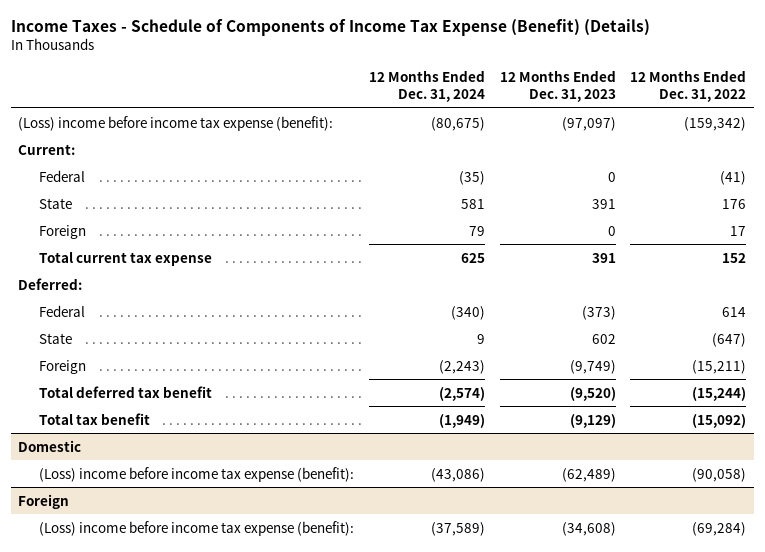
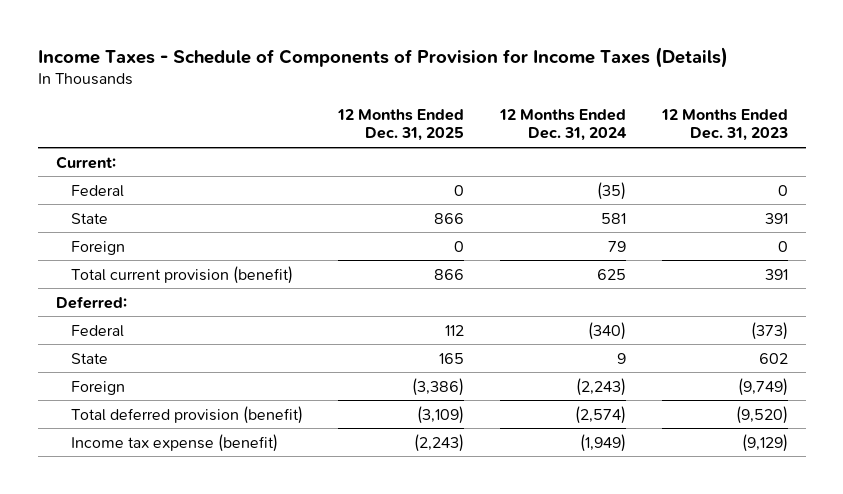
- Income Taxes - Schedule of Components of Income Tax Expense (Benefit) (Details)
+ Income Taxes - Schedule of Components of Provision for Income Taxes (Details)
- | 12 Months Ended Dec. 31, 2024 | 12 Months Ended Dec. 31, 2023 | 12 Months Ended Dec. 31, 2022
+ | 12 Months Ended Dec. 31, 2025 | 12 Months Ended Dec. 31, 2024 | 12 Months Ended Dec. 31, 2023
- (Loss) income before income tax expense (benefit): | (80,675) | (97,097) | (159,342)
- Total current tax expense | 625 | 391 | 152
+ Total current provision (benefit) | 866 | 625 | 391
- Total deferred tax benefit | (2,574) | (9,520) | (15,244)
- Total tax benefit | (1,949) | (9,129) | (15,092)
- Domestic
- (Loss) income before income tax expense (benefit): | (43,086) | (62,489) | (90,058)
- Foreign
- (Loss) income before income tax expense (benefit): | (37,589) | (34,608) | (69,284)
+ Total deferred provision (benefit) | (3,109) | (2,574) | (9,520)
+ Income tax expense (benefit) | (2,243) | (1,949) | (9,129)

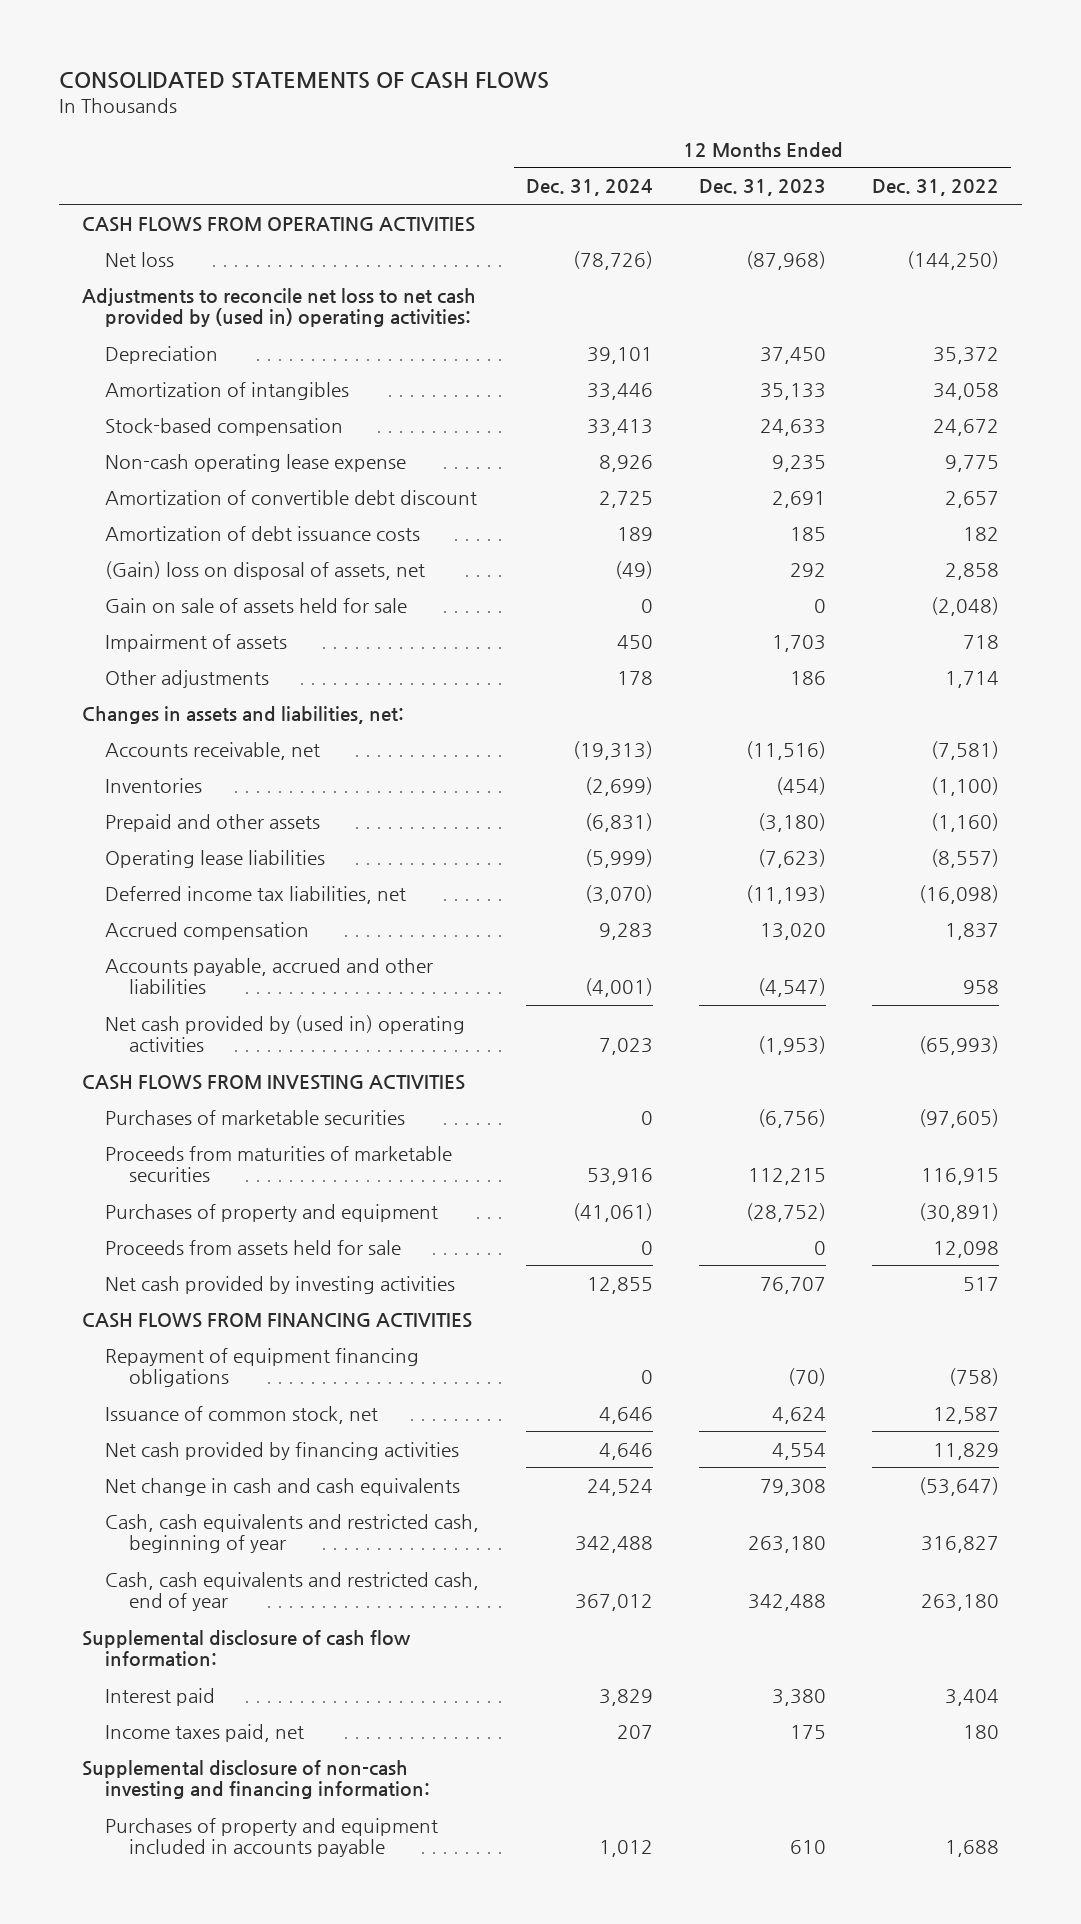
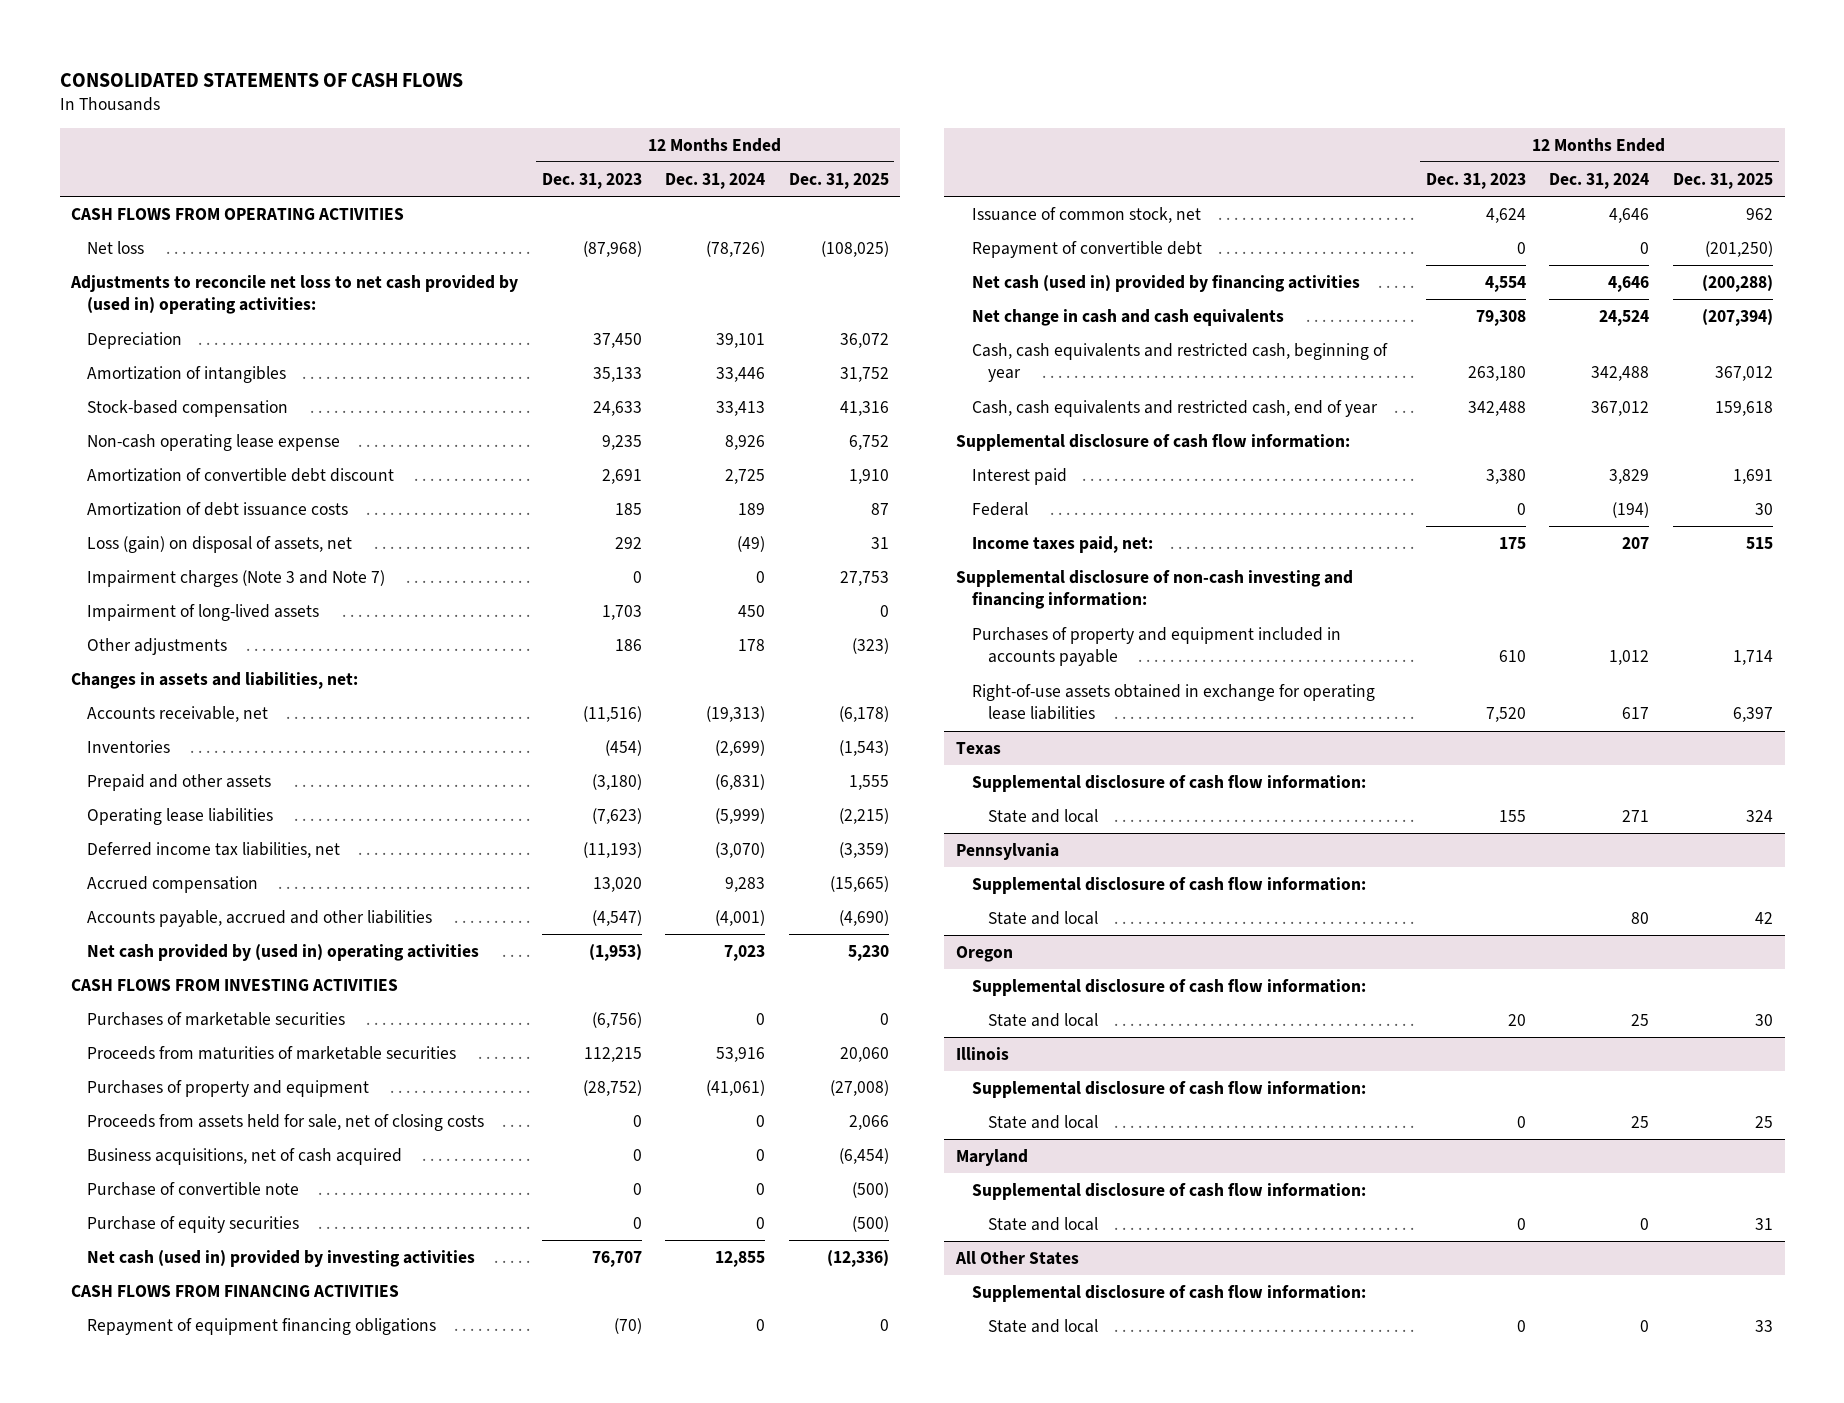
- | 12 Months Ended Dec. 31, 2024 | 12 Months Ended Dec. 31, 2023 | 12 Months Ended Dec. 31, 2022
+ | 12 Months Ended Dec. 31, 2023 | 12 Months Ended Dec. 31, 2024 | 12 Months Ended Dec. 31, 2025
- (Gain) loss on disposal of assets, net | (49) | 292 | 2,858
- Gain on sale of assets held for sale | 0 | 0 | (2,048)
- Impairment of assets | 450 | 1,703 | 718
+ Loss (gain) on disposal of assets, net | 292 | (49) | 31
+ Impairment charges (Note 3 and Note 7) | 0 | 0 | 27,753
+ Impairment of long-lived assets | 1,703 | 450 | 0
- Proceeds from assets held for sale | 0 | 0 | 12,098
- Net cash provided by investing activities | 12,855 | 76,707 | 517
+ Proceeds from assets held for sale, net of closing costs | 0 | 0 | 2,066
+ Business acquisitions, net of cash acquired | 0 | 0 | (6,454)
+ Purchase of convertible note | 0 | 0 | (500)
+ Purchase of equity securities | 0 | 0 | (500)
+ Net cash (used in) provided by investing activities | 76,707 | 12,855 | (12,336)
- Net cash provided by financing activities | 4,646 | 4,554 | 11,829
+ Repayment of convertible debt | 0 | 0 | (201,250)
+ Net cash (used in) provided by financing activities | 4,554 | 4,646 | (200,288)
- Income taxes paid, net | 207 | 175 | 180
+ Federal | 0 | (194) | 30
+ Income taxes paid, net: | 175 | 207 | 515
+ Right-of-use assets obtained in exchange for operating lease liabilities | 7,520 | 617 | 6,397
+ Texas
+ Supplemental disclosure of cash flow information:
+ State and local | 155 | 271 | 324
+ Pennsylvania
+ Supplemental disclosure of cash flow information:
+ State and local | | 80 | 42
+ Oregon
+ Supplemental disclosure of cash flow information:
+ State and local | 20 | 25 | 30
+ Illinois
+ Supplemental disclosure of cash flow information:
+ State and local | 0 | 25 | 25
+ Maryland
+ Supplemental disclosure of cash flow information:
+ State and local | 0 | 0 | 31
+ All Other States
+ Supplemental disclosure of cash flow information:
+ State and local | 0 | 0 | 33

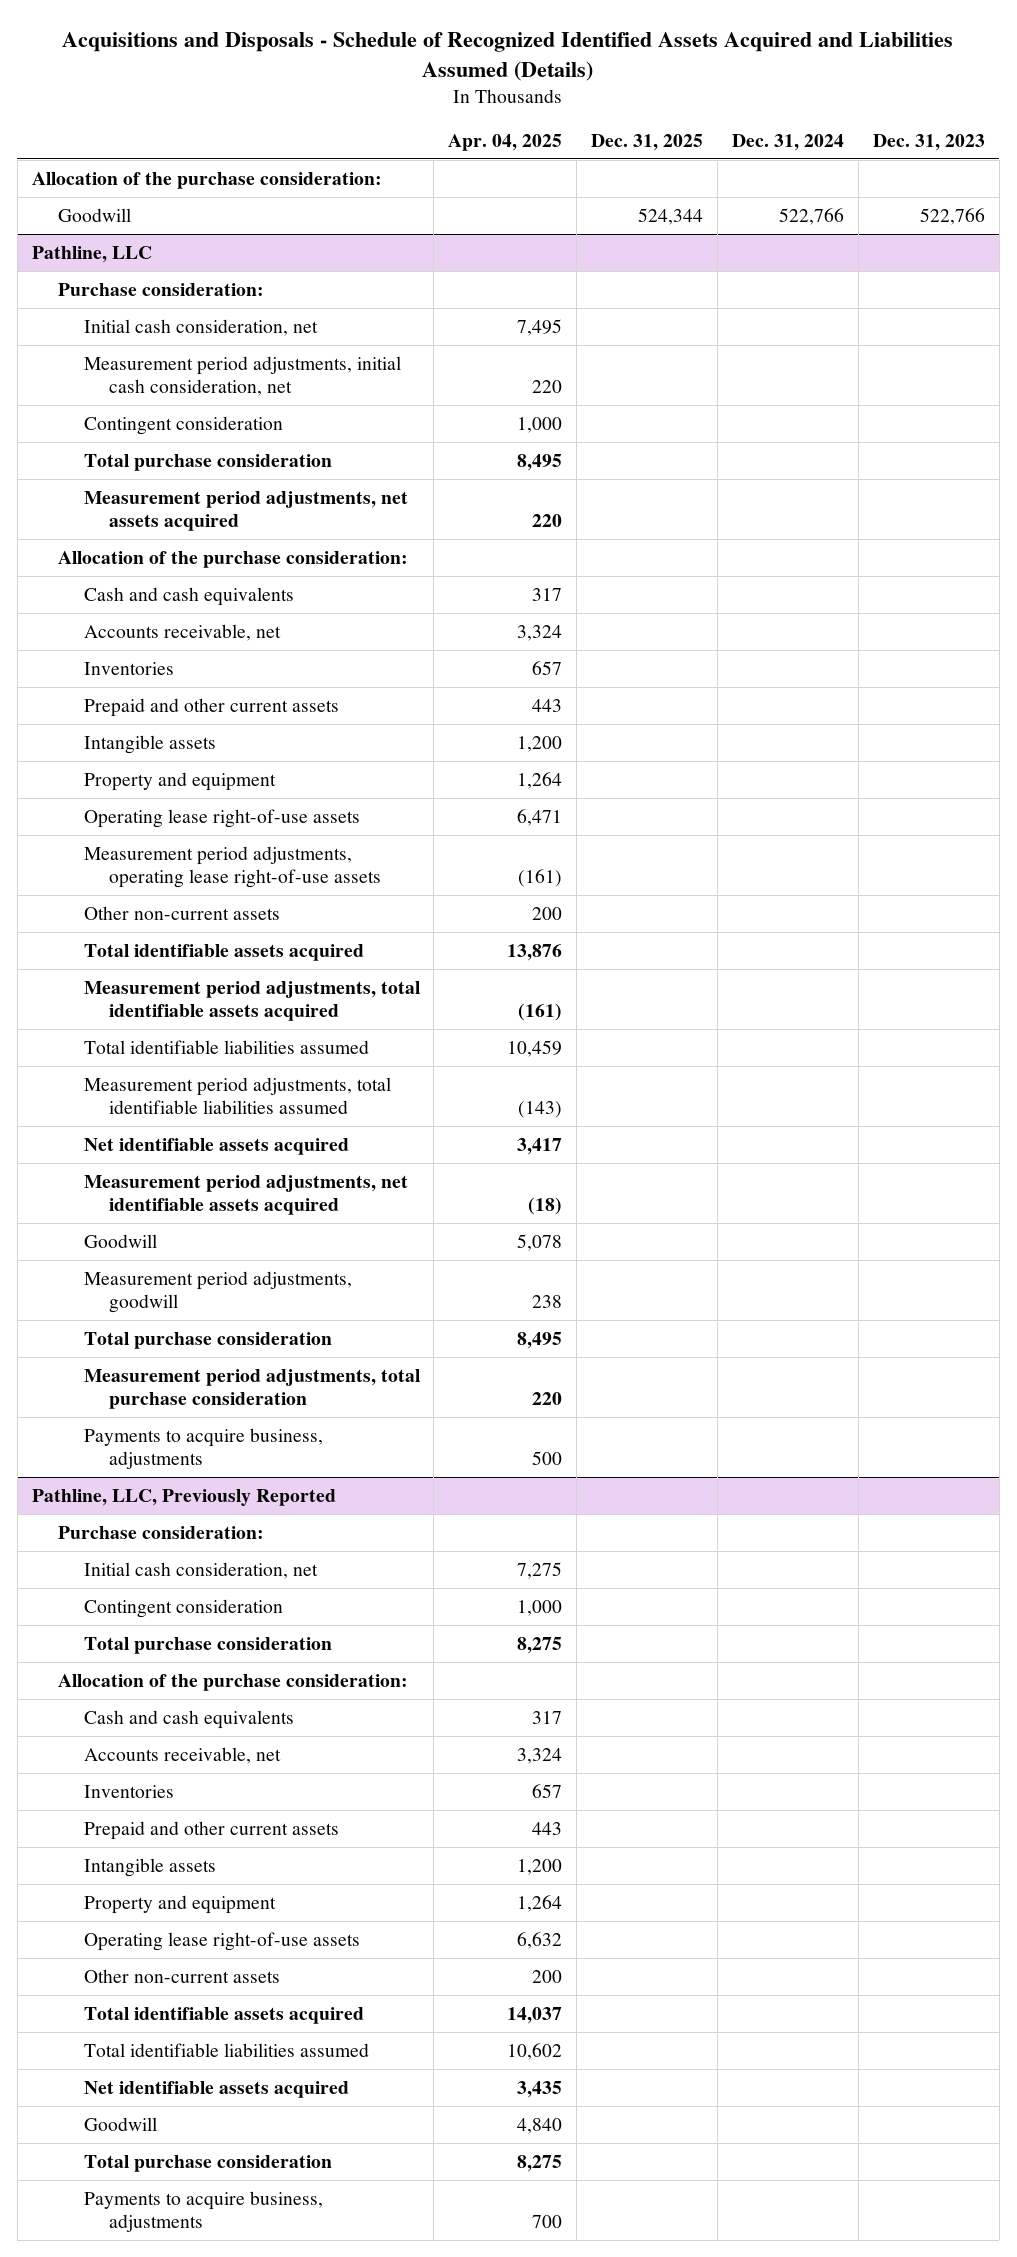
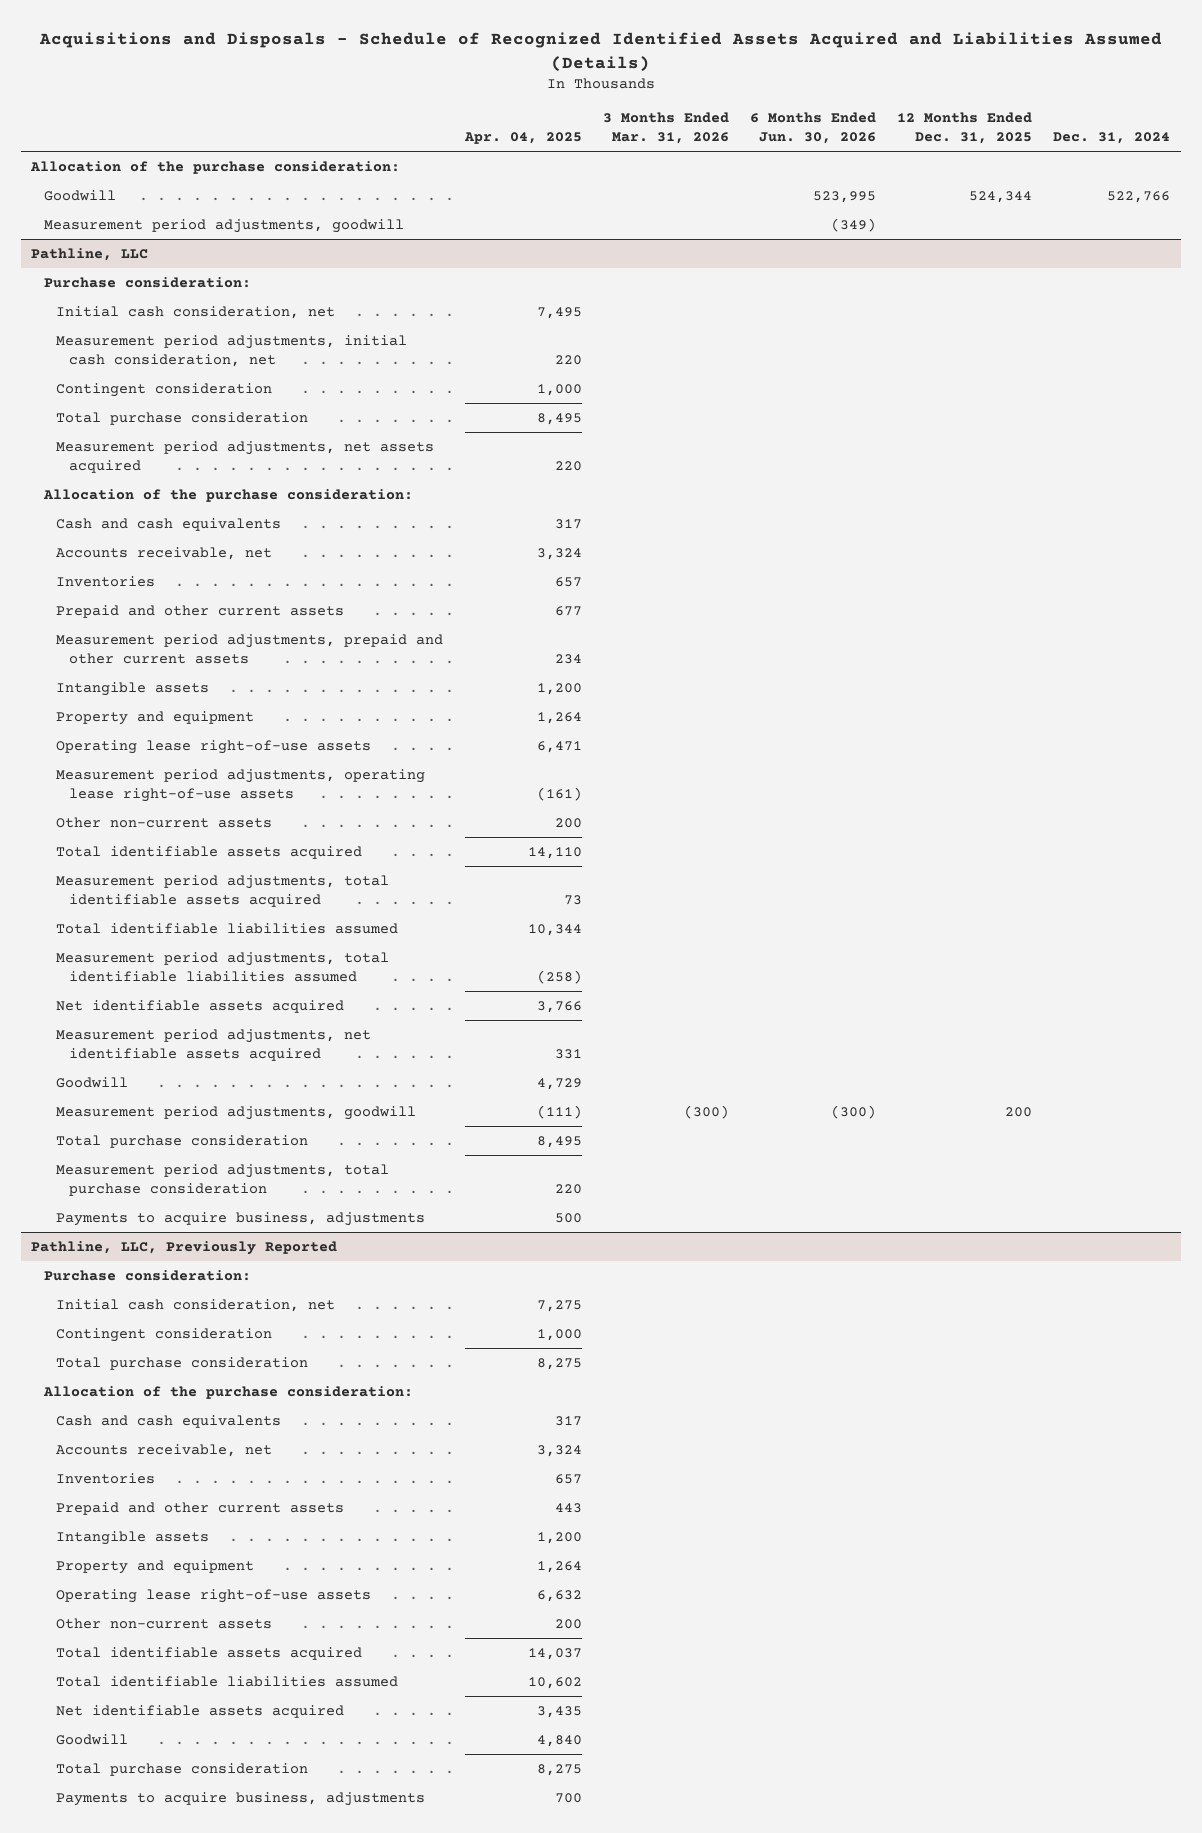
- | Apr. 04, 2025 | Dec. 31, 2025 | Dec. 31, 2024 | Dec. 31, 2023
+ | Apr. 04, 2025 | 3 Months Ended Mar. 31, 2026 | 6 Months Ended Jun. 30, 2026 | 12 Months Ended Dec. 31, 2025 | Dec. 31, 2024
+ Measurement period adjustments, goodwill | | | (349) | |
@ Pathline, LLC
- Prepaid and other current assets | 443 | | |
+ Prepaid and other current assets | 677 | | | |
+ Measurement period adjustments, prepaid and other current assets | 234 | | | |
- Total identifiable assets acquired | 13,876 | | |
- Measurement period adjustments, total identifiable assets acquired | (161) | | |
- Total identifiable liabilities assumed | 10,459 | | |
- Measurement period adjustments, total identifiable liabilities assumed | (143) | | |
- Net identifiable assets acquired | 3,417 | | |
- Measurement period adjustments, net identifiable assets acquired | (18) | | |
- Goodwill | 5,078 | | |
- Measurement period adjustments, goodwill | 238 | | |
+ Total identifiable assets acquired | 14,110 | | | |
+ Measurement period adjustments, total identifiable assets acquired | 73 | | | |
+ Total identifiable liabilities assumed | 10,344 | | | |
+ Measurement period adjustments, total identifiable liabilities assumed | (258) | | | |
+ Net identifiable assets acquired | 3,766 | | | |
+ Measurement period adjustments, net identifiable assets acquired | 331 | | | |
+ Goodwill | 4,729 | | | |
+ Measurement period adjustments, goodwill | (111) | (300) | (300) | 200 |

